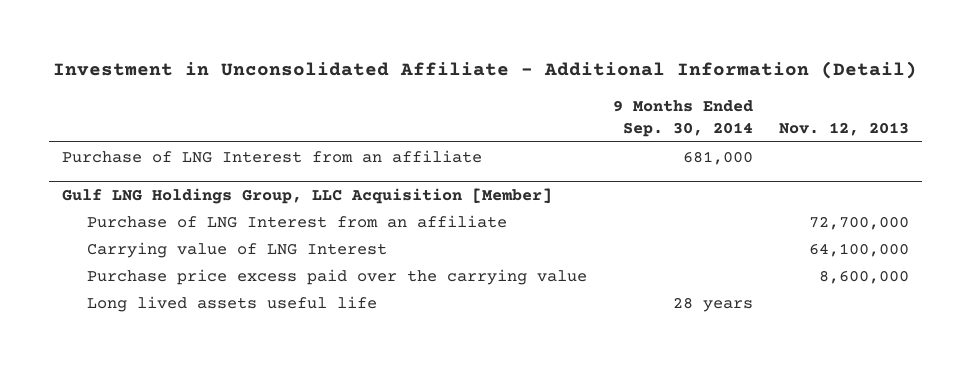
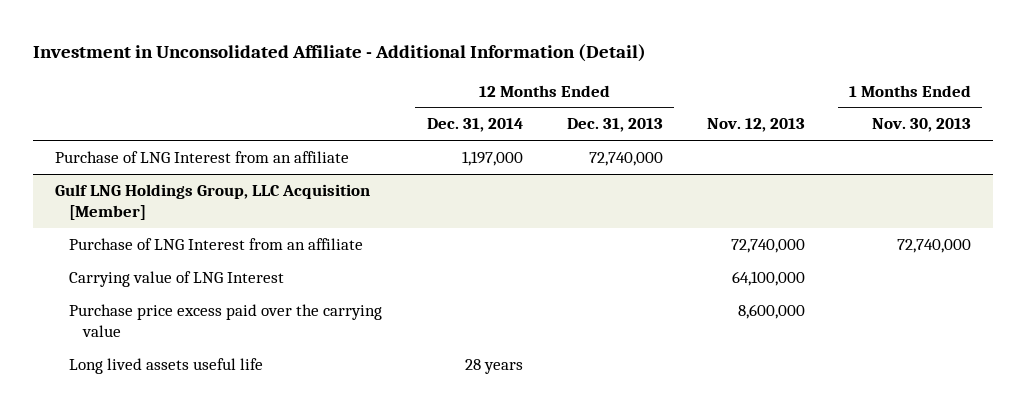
- | 9 Months Ended Sep. 30, 2014 | Nov. 12, 2013
+ | 12 Months Ended Dec. 31, 2014 | 12 Months Ended Dec. 31, 2013 | Nov. 12, 2013 | 1 Months Ended Nov. 30, 2013
@ Gulf LNG Holdings Group, LLC Acquisition [Member]
- Purchase of LNG Interest from an affiliate | | 72,700,000
+ Purchase of LNG Interest from an affiliate | | | 72,740,000 | 72,740,000

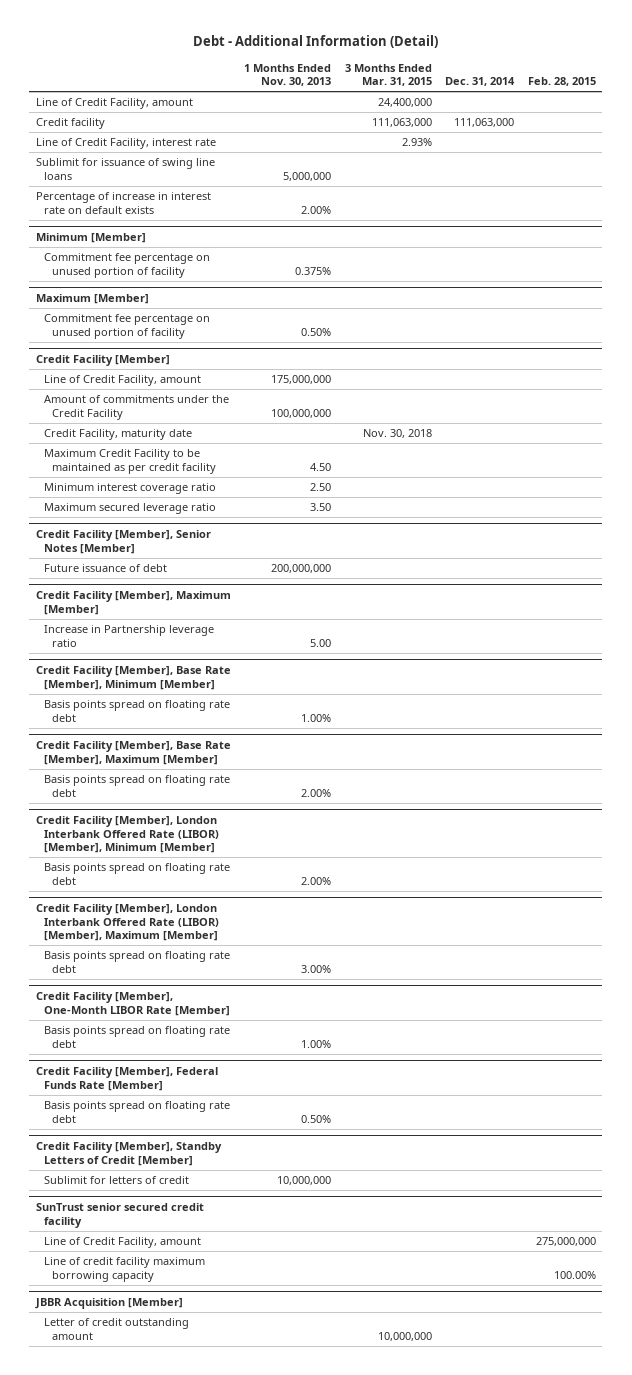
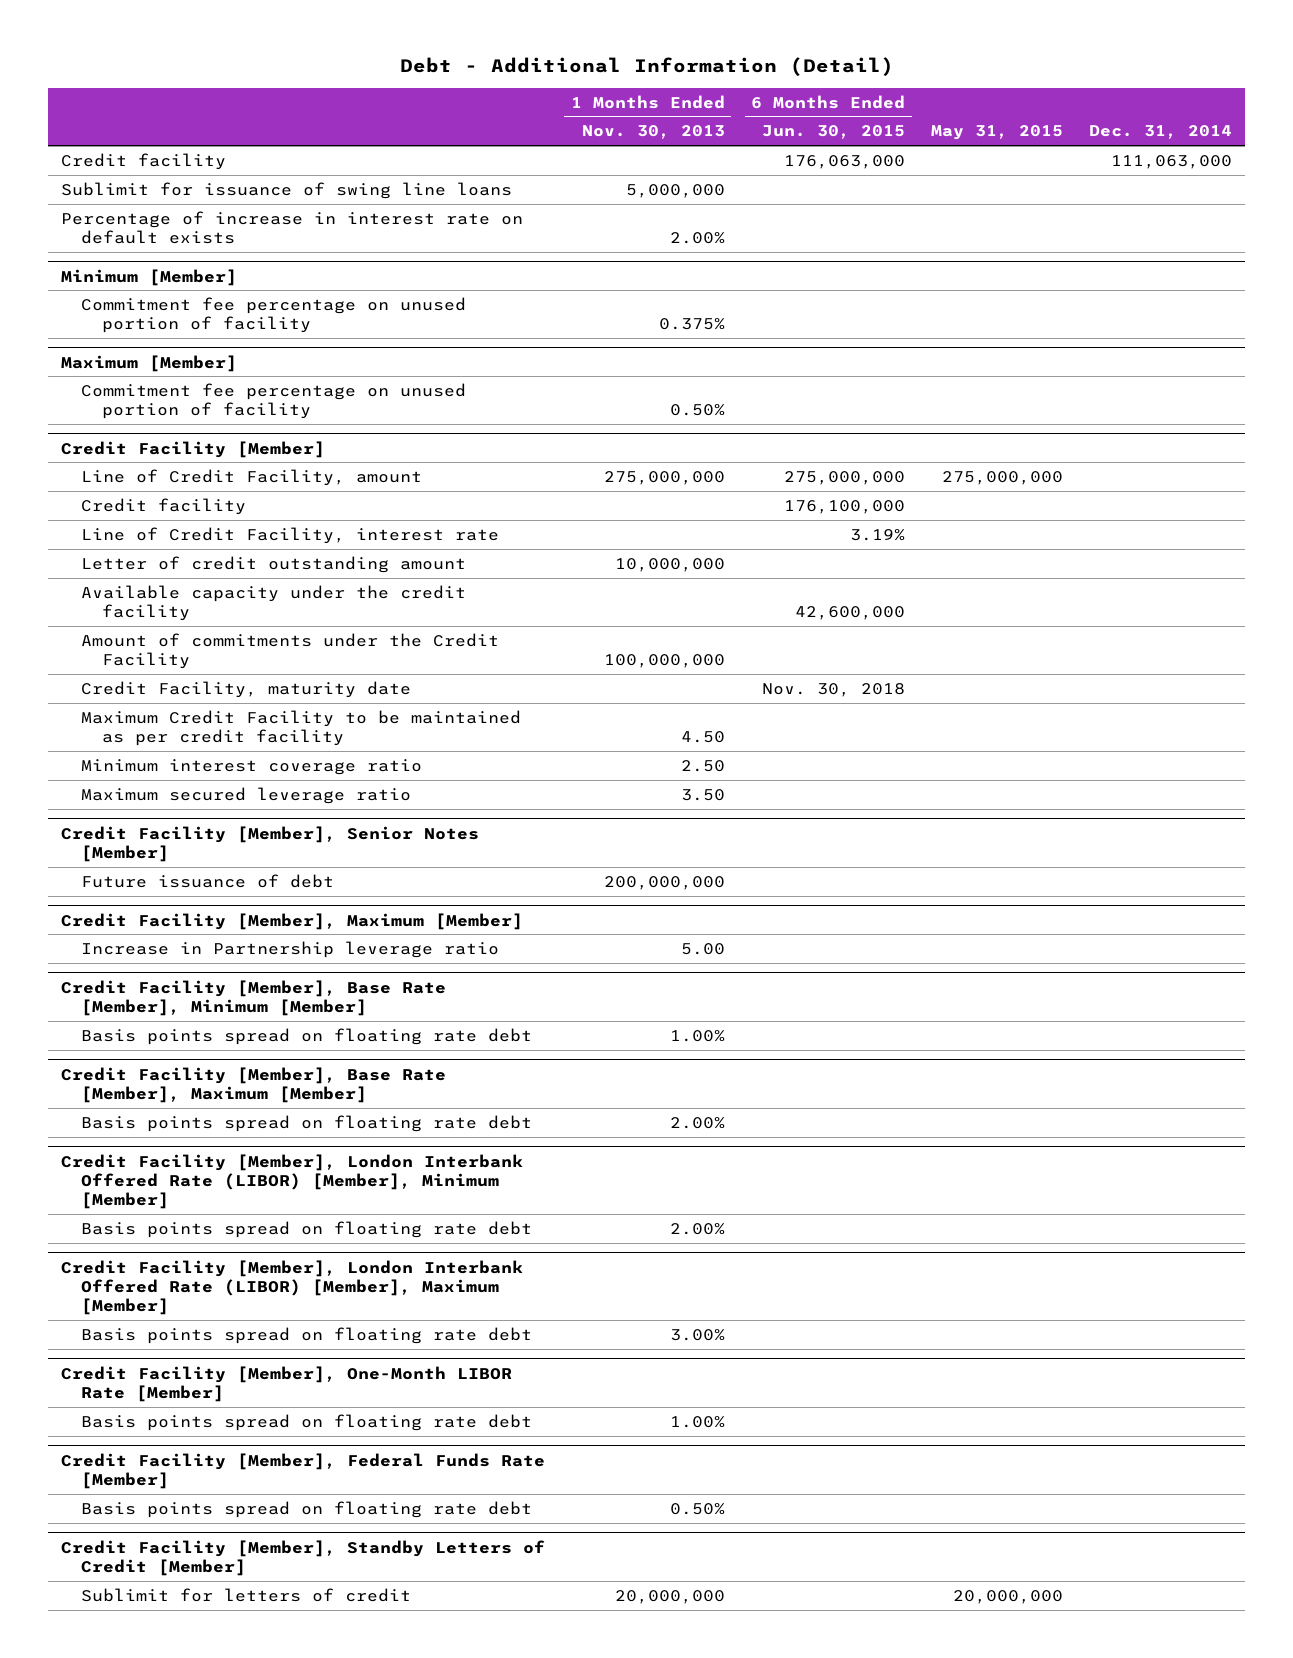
- | 1 Months Ended Nov. 30, 2013 | 3 Months Ended Mar. 31, 2015 | Dec. 31, 2014 | Feb. 28, 2015
+ | 1 Months Ended Nov. 30, 2013 | 6 Months Ended Jun. 30, 2015 | May 31, 2015 | Dec. 31, 2014
- Line of Credit Facility, amount | | 24,400,000 | |
- Line of Credit Facility, interest rate | | 2.93% | |
@ Credit Facility [Member]
- Line of Credit Facility, amount | 175,000,000 | | |
+ Line of Credit Facility, amount | 275,000,000 | 275,000,000 | 275,000,000 |
+ Credit facility | | 176,100,000 | |
+ Line of Credit Facility, interest rate | | 3.19% | |
+ Letter of credit outstanding amount | 10,000,000 | | |
+ Available capacity under the credit facility | | 42,600,000 | |
@ Credit Facility [Member], Standby Letters of Credit [Member]
- Sublimit for letters of credit | 10,000,000 | | |
- SunTrust senior secured credit facility
- Line of Credit Facility, amount | | | | 275,000,000
- Line of credit facility maximum borrowing capacity | | | | 100.00%
- JBBR Acquisition [Member]
- Letter of credit outstanding amount | | 10,000,000 | |
@ Credit Facility [Member], Standby Letters of Credit [Member]
+ Sublimit for letters of credit | 20,000,000 | | 20,000,000 |

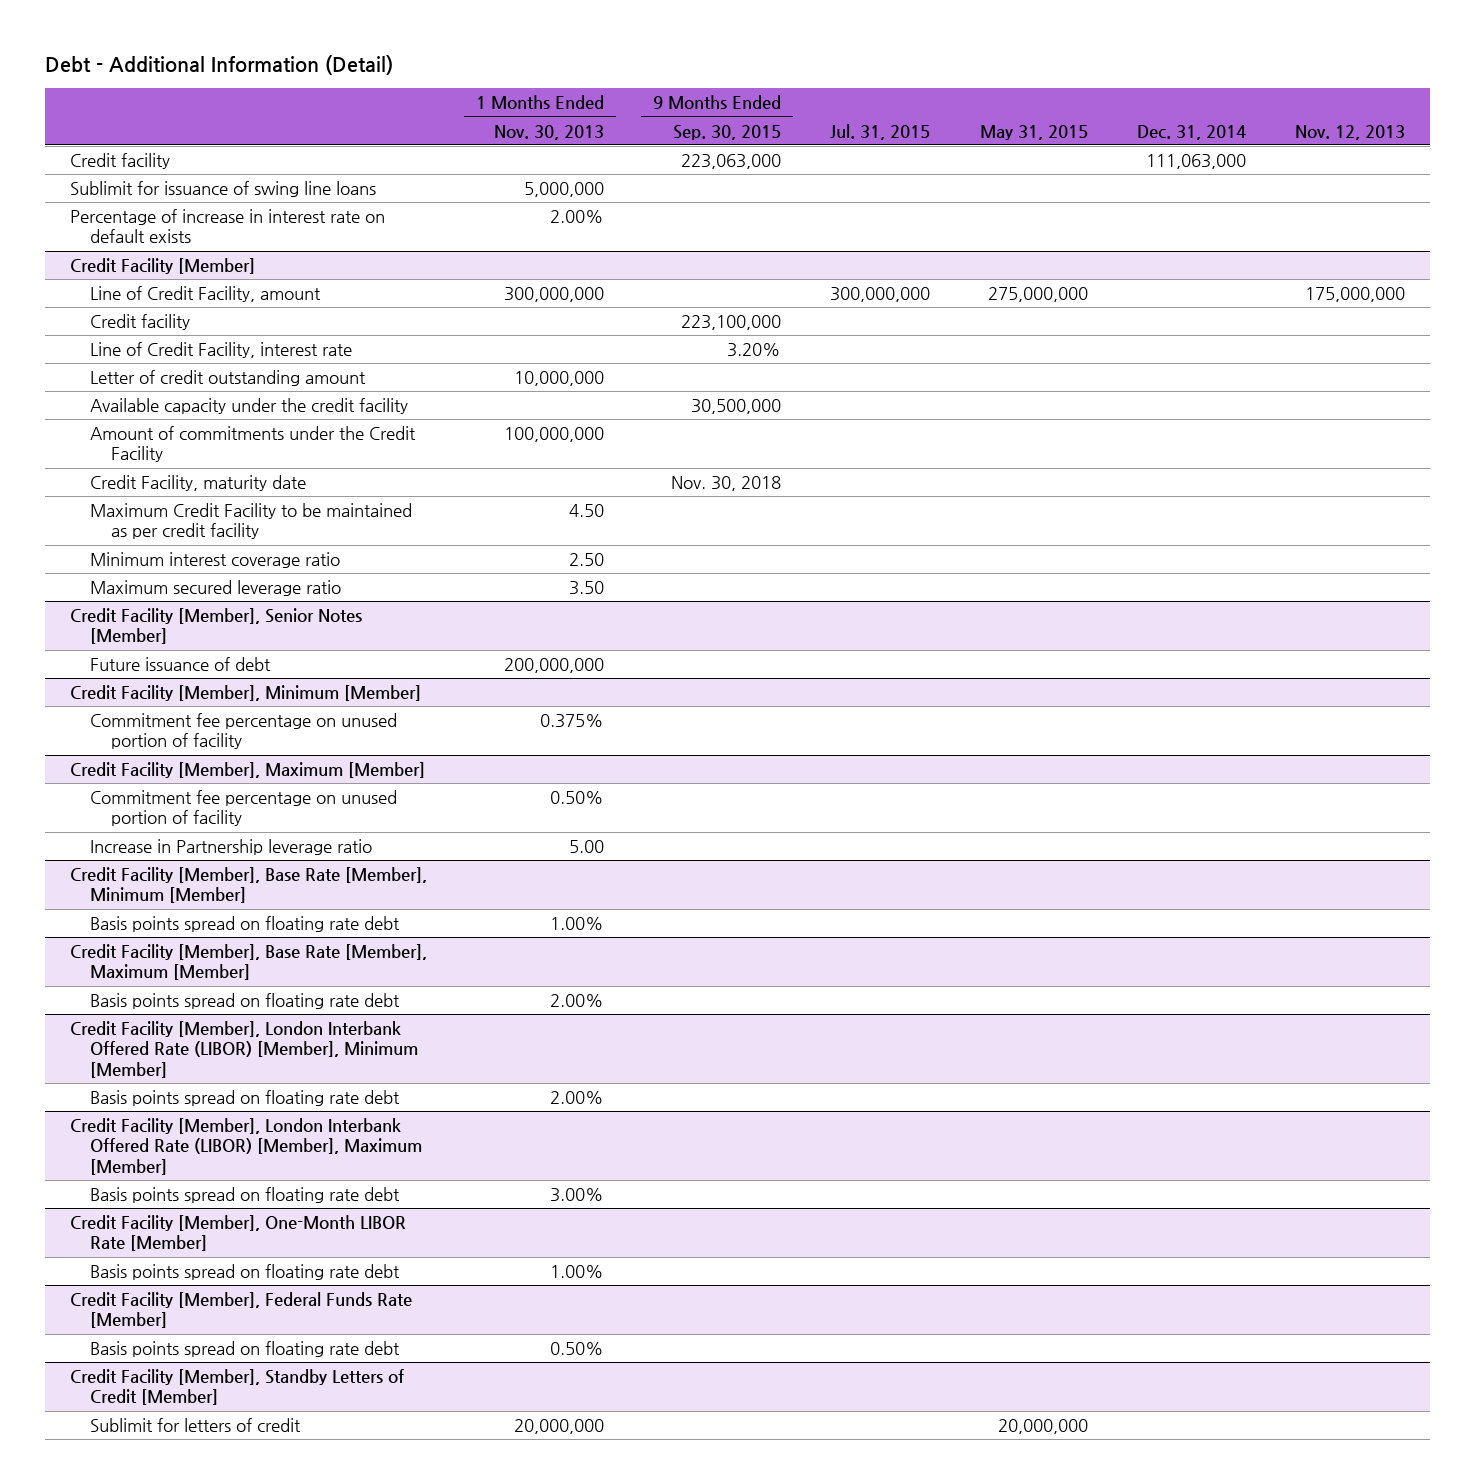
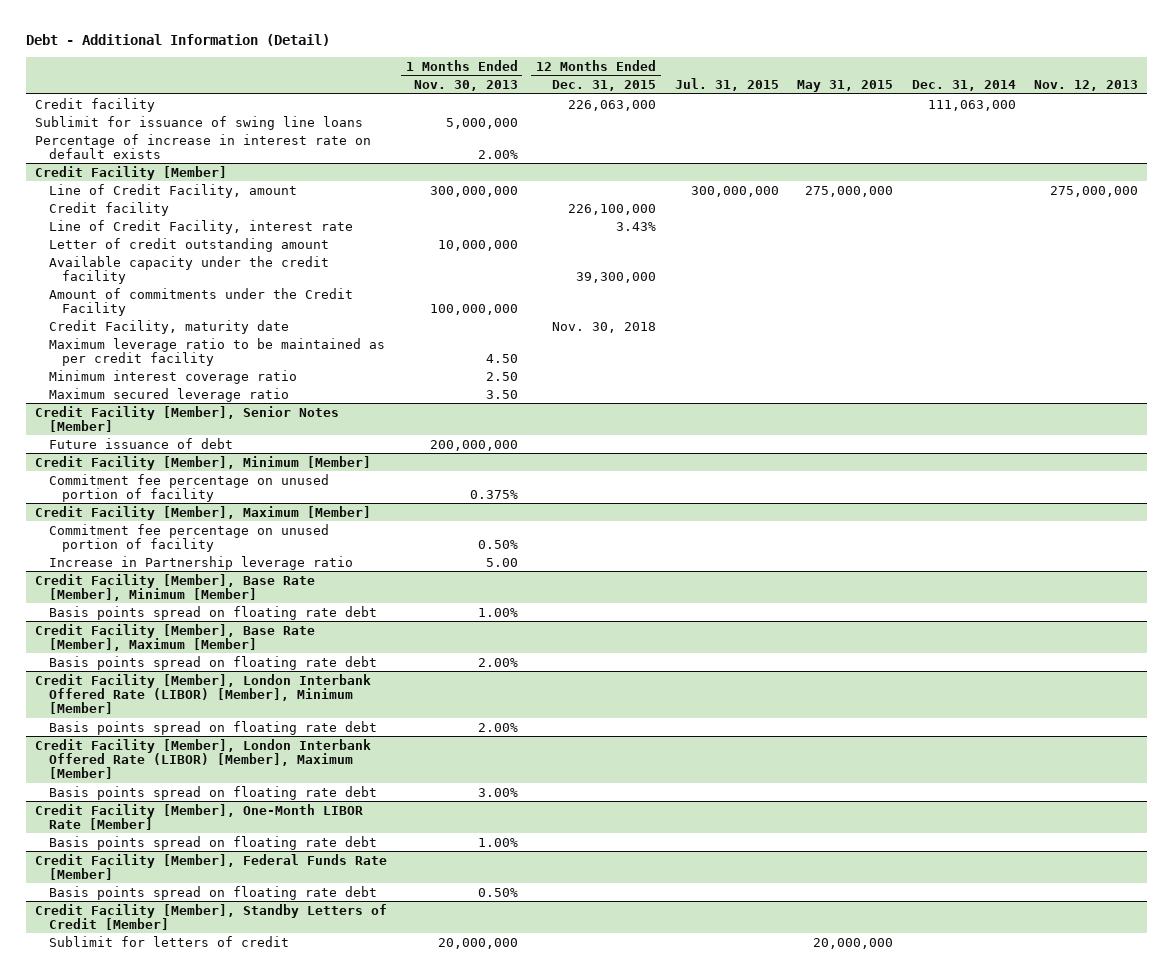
- | 1 Months Ended Nov. 30, 2013 | 9 Months Ended Sep. 30, 2015 | Jul. 31, 2015 | May 31, 2015 | Dec. 31, 2014 | Nov. 12, 2013
+ | 1 Months Ended Nov. 30, 2013 | 12 Months Ended Dec. 31, 2015 | Jul. 31, 2015 | May 31, 2015 | Dec. 31, 2014 | Nov. 12, 2013
@ Credit Facility [Member]
- Line of Credit Facility, amount | 300,000,000 | | 300,000,000 | 275,000,000 | | 175,000,000
+ Line of Credit Facility, amount | 300,000,000 | | 300,000,000 | 275,000,000 | | 275,000,000
- Maximum Credit Facility to be maintained as per credit facility | 4.50 | | | | |
+ Maximum leverage ratio to be maintained as per credit facility | 4.50 | | | | |

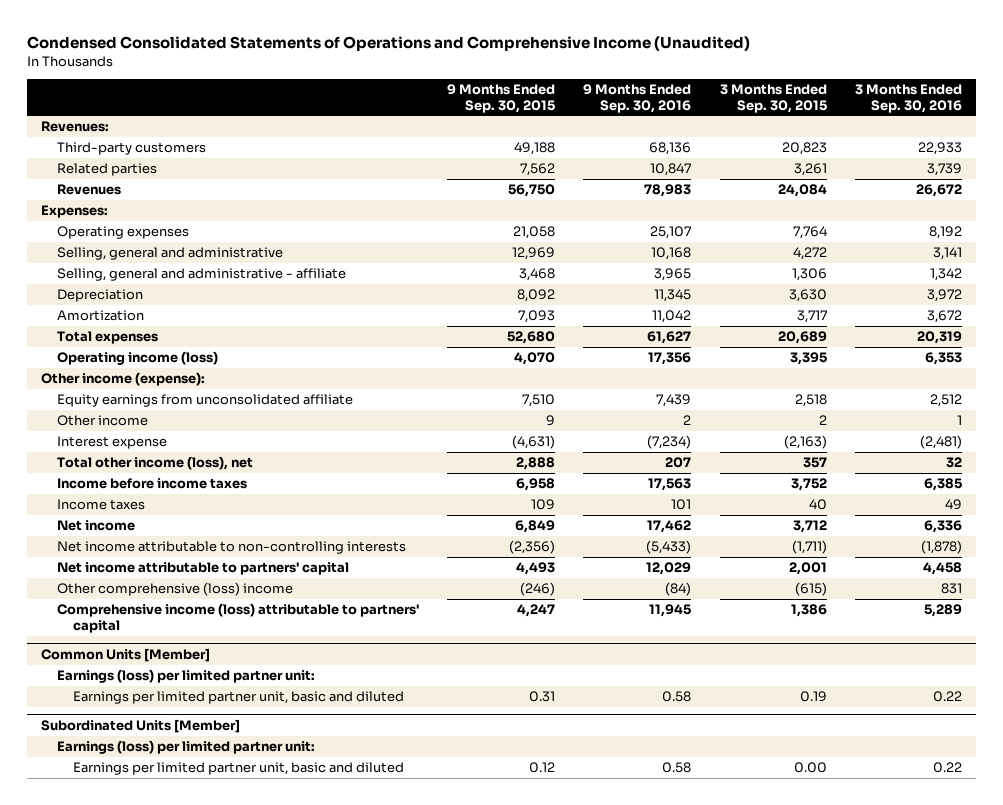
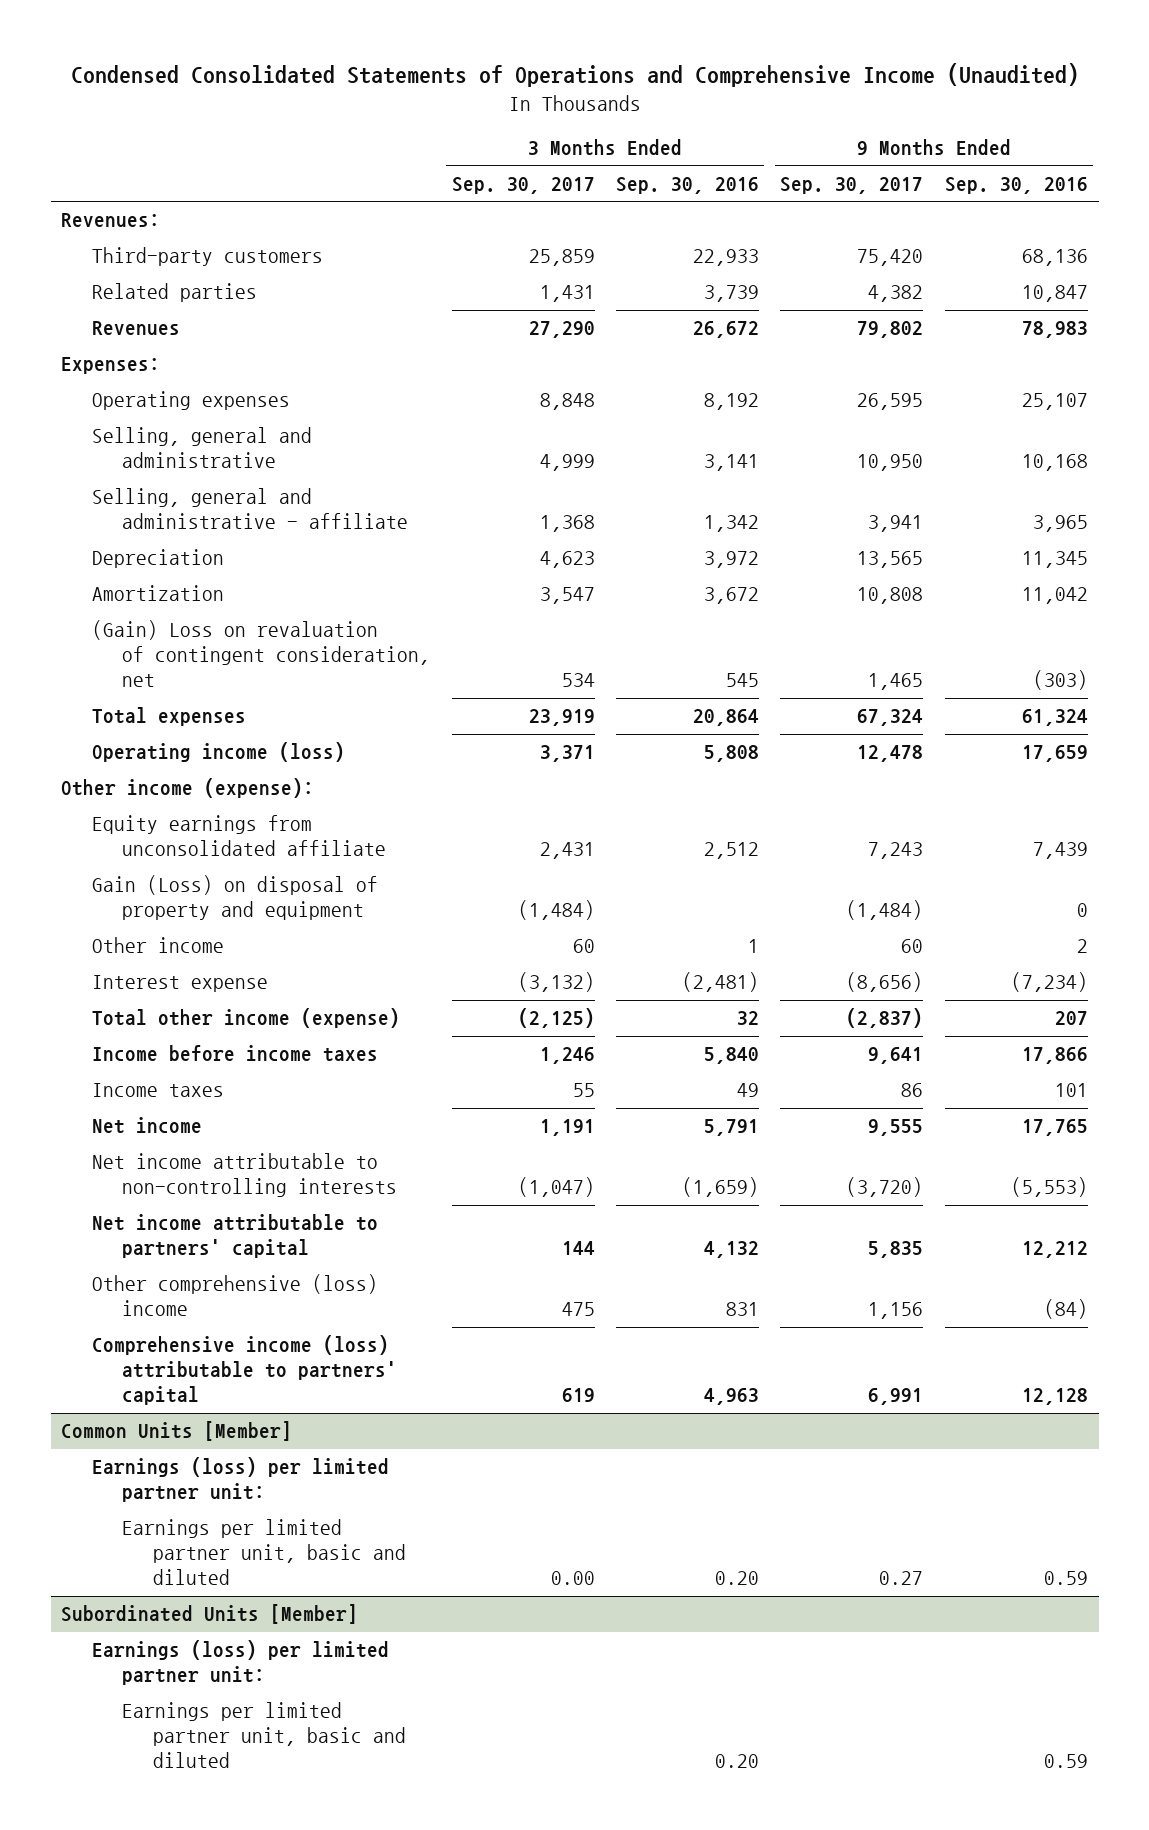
- | 9 Months Ended Sep. 30, 2015 | 9 Months Ended Sep. 30, 2016 | 3 Months Ended Sep. 30, 2015 | 3 Months Ended Sep. 30, 2016
+ | 3 Months Ended Sep. 30, 2017 | 3 Months Ended Sep. 30, 2016 | 9 Months Ended Sep. 30, 2017 | 9 Months Ended Sep. 30, 2016
- Total expenses | 52,680 | 61,627 | 20,689 | 20,319
- Operating income (loss) | 4,070 | 17,356 | 3,395 | 6,353
+ (Gain) Loss on revaluation of contingent consideration, net | 534 | 545 | 1,465 | (303)
+ Total expenses | 23,919 | 20,864 | 67,324 | 61,324
+ Operating income (loss) | 3,371 | 5,808 | 12,478 | 17,659
+ Gain (Loss) on disposal of property and equipment | (1,484) | | (1,484) | 0
- Total other income (loss), net | 2,888 | 207 | 357 | 32
- Income before income taxes | 6,958 | 17,563 | 3,752 | 6,385
+ Total other income (expense) | (2,125) | 32 | (2,837) | 207
+ Income before income taxes | 1,246 | 5,840 | 9,641 | 17,866
- Net income | 6,849 | 17,462 | 3,712 | 6,336
- Net income attributable to non-controlling interests | (2,356) | (5,433) | (1,711) | (1,878)
- Net income attributable to partners' capital | 4,493 | 12,029 | 2,001 | 4,458
+ Net income | 1,191 | 5,791 | 9,555 | 17,765
+ Net income attributable to non-controlling interests | (1,047) | (1,659) | (3,720) | (5,553)
+ Net income attributable to partners' capital | 144 | 4,132 | 5,835 | 12,212
- Comprehensive income (loss) attributable to partners' capital | 4,247 | 11,945 | 1,386 | 5,289
+ Comprehensive income (loss) attributable to partners' capital | 619 | 4,963 | 6,991 | 12,128
@ Common Units [Member]
- Earnings per limited partner unit, basic and diluted | 0.31 | 0.58 | 0.19 | 0.22
+ Earnings per limited partner unit, basic and diluted | 0.00 | 0.20 | 0.27 | 0.59
@ Subordinated Units [Member]
- Earnings per limited partner unit, basic and diluted | 0.12 | 0.58 | 0.00 | 0.22
+ Earnings per limited partner unit, basic and diluted | | 0.20 | | 0.59

